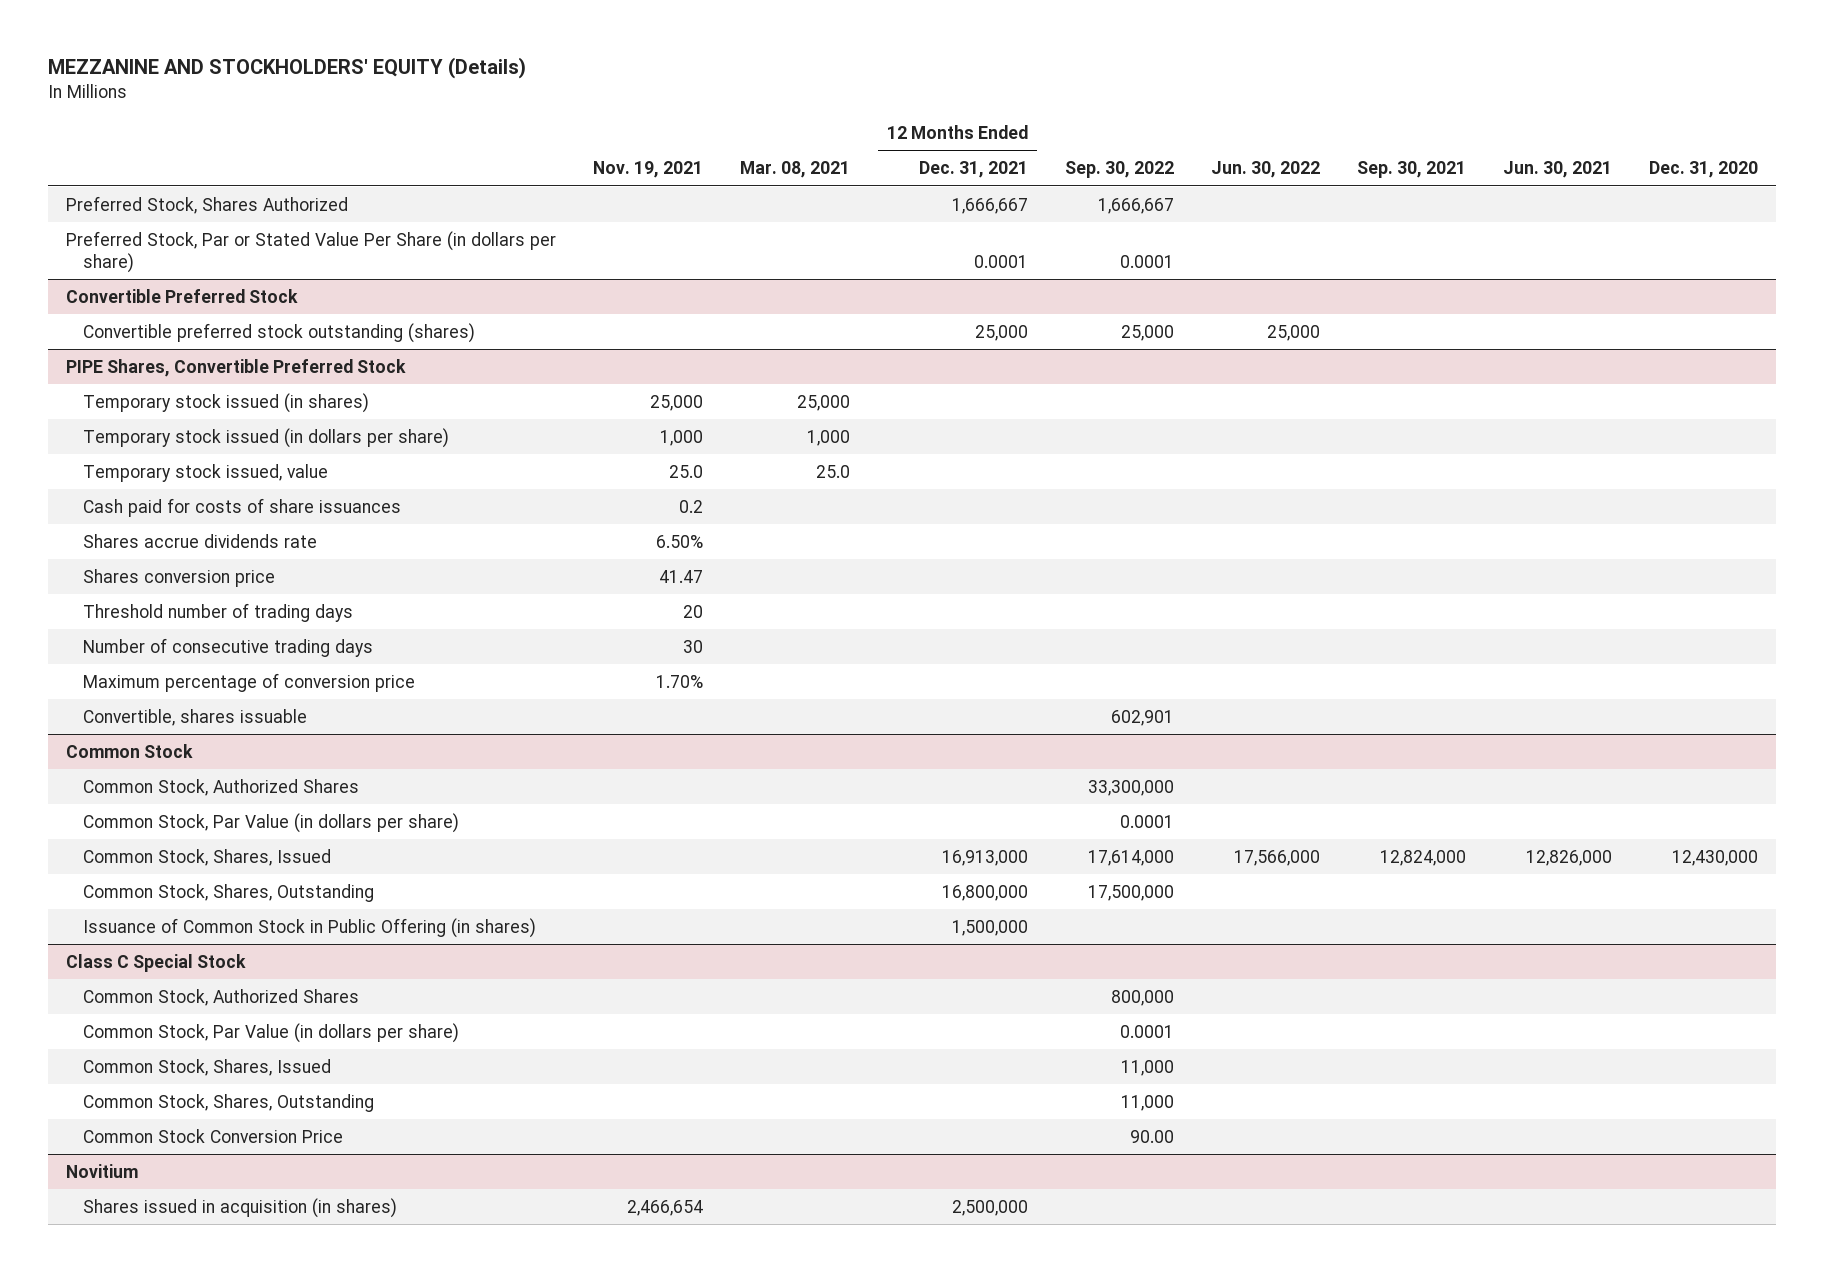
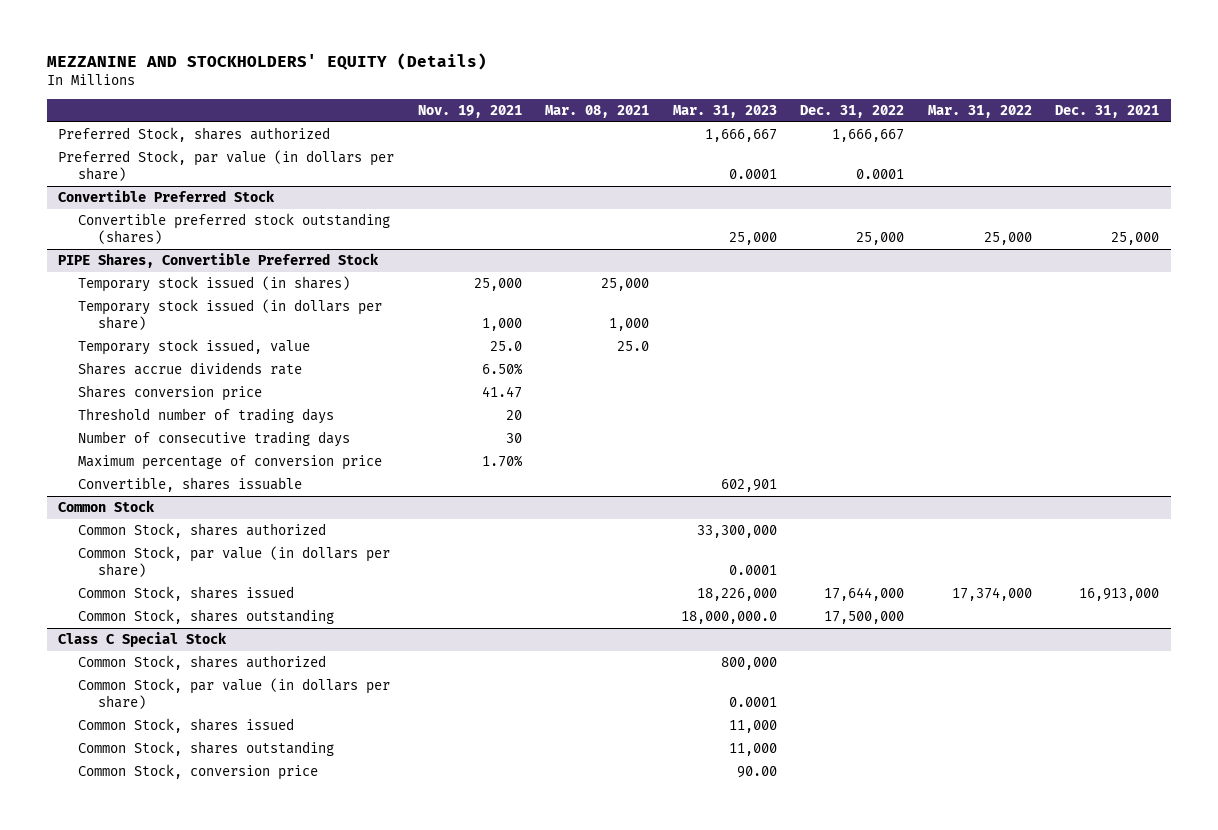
- | Nov. 19, 2021 | Mar. 08, 2021 | 12 Months Ended Dec. 31, 2021 | Sep. 30, 2022 | Jun. 30, 2022 | Sep. 30, 2021 | Jun. 30, 2021 | Dec. 31, 2020
+ | Nov. 19, 2021 | Mar. 08, 2021 | Mar. 31, 2023 | Dec. 31, 2022 | Mar. 31, 2022 | Dec. 31, 2021
- Preferred Stock, Shares Authorized | | | 1,666,667 | 1,666,667 | | | |
- Preferred Stock, Par or Stated Value Per Share (in dollars per share) | | | 0.0001 | 0.0001 | | | |
+ Preferred Stock, shares authorized | | | 1,666,667 | 1,666,667 | |
+ Preferred Stock, par value (in dollars per share) | | | 0.0001 | 0.0001 | |
@ PIPE Shares, Convertible Preferred Stock
- Cash paid for costs of share issuances | 0.2 | | | | | | |
@ Common Stock
- Common Stock, Authorized Shares | | | | 33,300,000 | | | |
- Common Stock, Par Value (in dollars per share) | | | | 0.0001 | | | |
- Common Stock, Shares, Issued | | | 16,913,000 | 17,614,000 | 17,566,000 | 12,824,000 | 12,826,000 | 12,430,000
- Common Stock, Shares, Outstanding | | | 16,800,000 | 17,500,000 | | | |
- Issuance of Common Stock in Public Offering (in shares) | | | 1,500,000 | | | | |
+ Common Stock, shares authorized | | | 33,300,000 | | |
+ Common Stock, par value (in dollars per share) | | | 0.0001 | | |
+ Common Stock, shares issued | | | 18,226,000 | 17,644,000 | 17,374,000 | 16,913,000
+ Common Stock, shares outstanding | | | 18,000,000.0 | 17,500,000 | |
@ Class C Special Stock
- Common Stock, Authorized Shares | | | | 800,000 | | | |
- Common Stock, Par Value (in dollars per share) | | | | 0.0001 | | | |
- Common Stock, Shares, Issued | | | | 11,000 | | | |
- Common Stock, Shares, Outstanding | | | | 11,000 | | | |
- Common Stock Conversion Price | | | | 90.00 | | | |
- Novitium
- Shares issued in acquisition (in shares) | 2,466,654 | | 2,500,000 | | | | |
@ Class C Special Stock
+ Common Stock, shares authorized | | | 800,000 | | |
+ Common Stock, par value (in dollars per share) | | | 0.0001 | | |
+ Common Stock, shares issued | | | 11,000 | | |
+ Common Stock, shares outstanding | | | 11,000 | | |
+ Common Stock, conversion price | | | 90.00 | | |

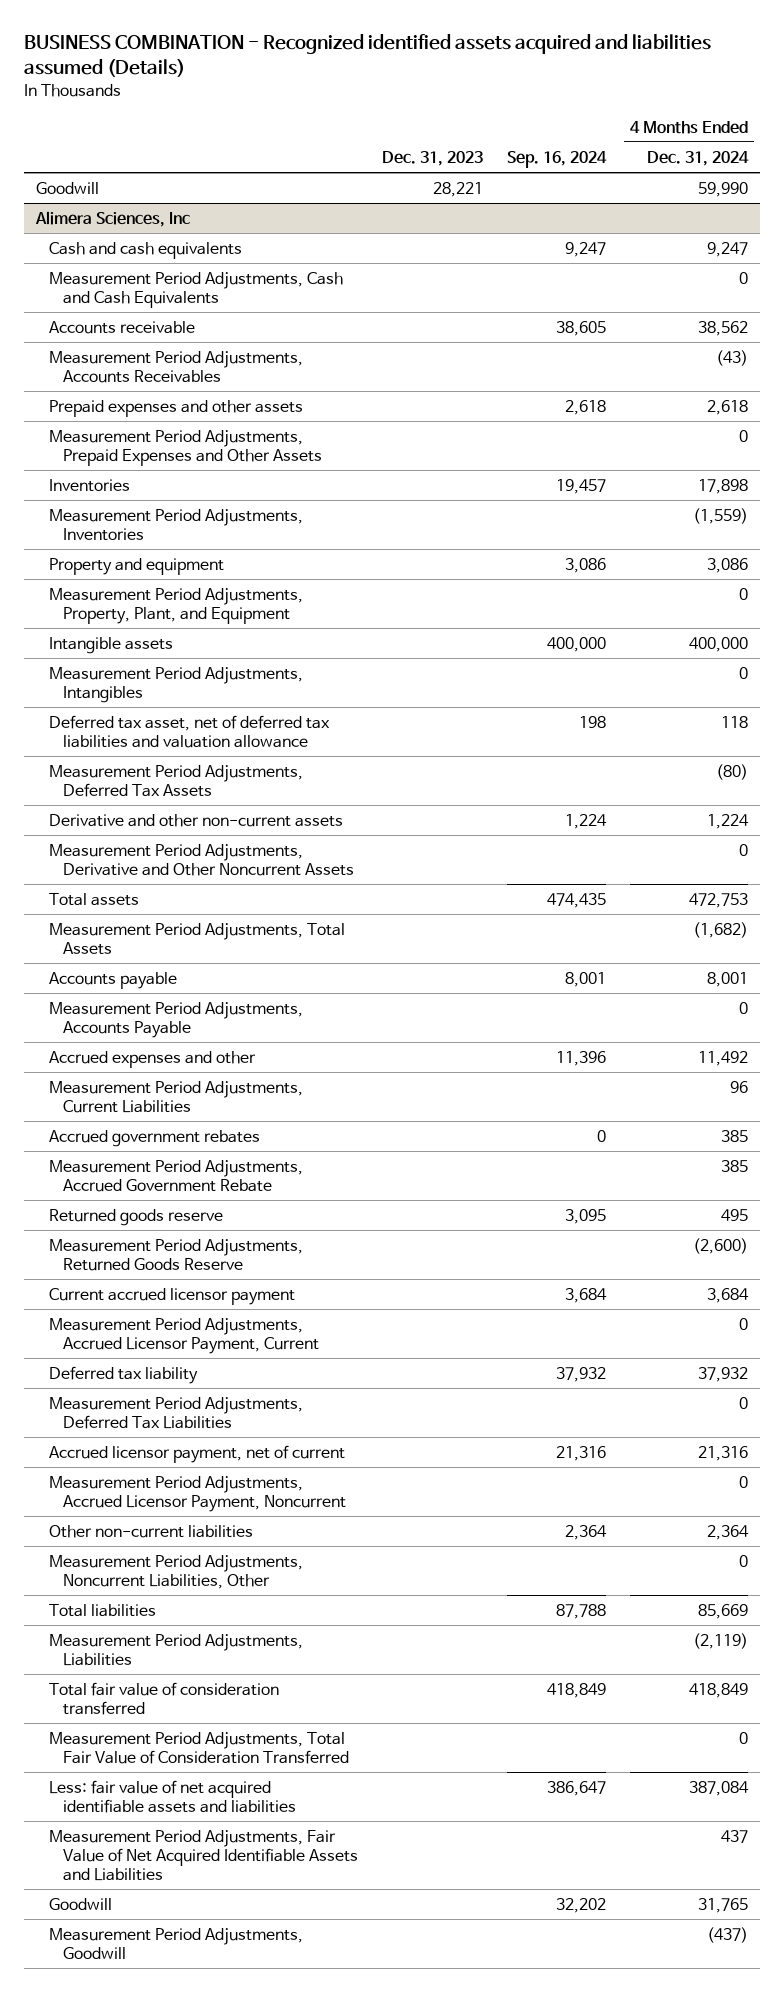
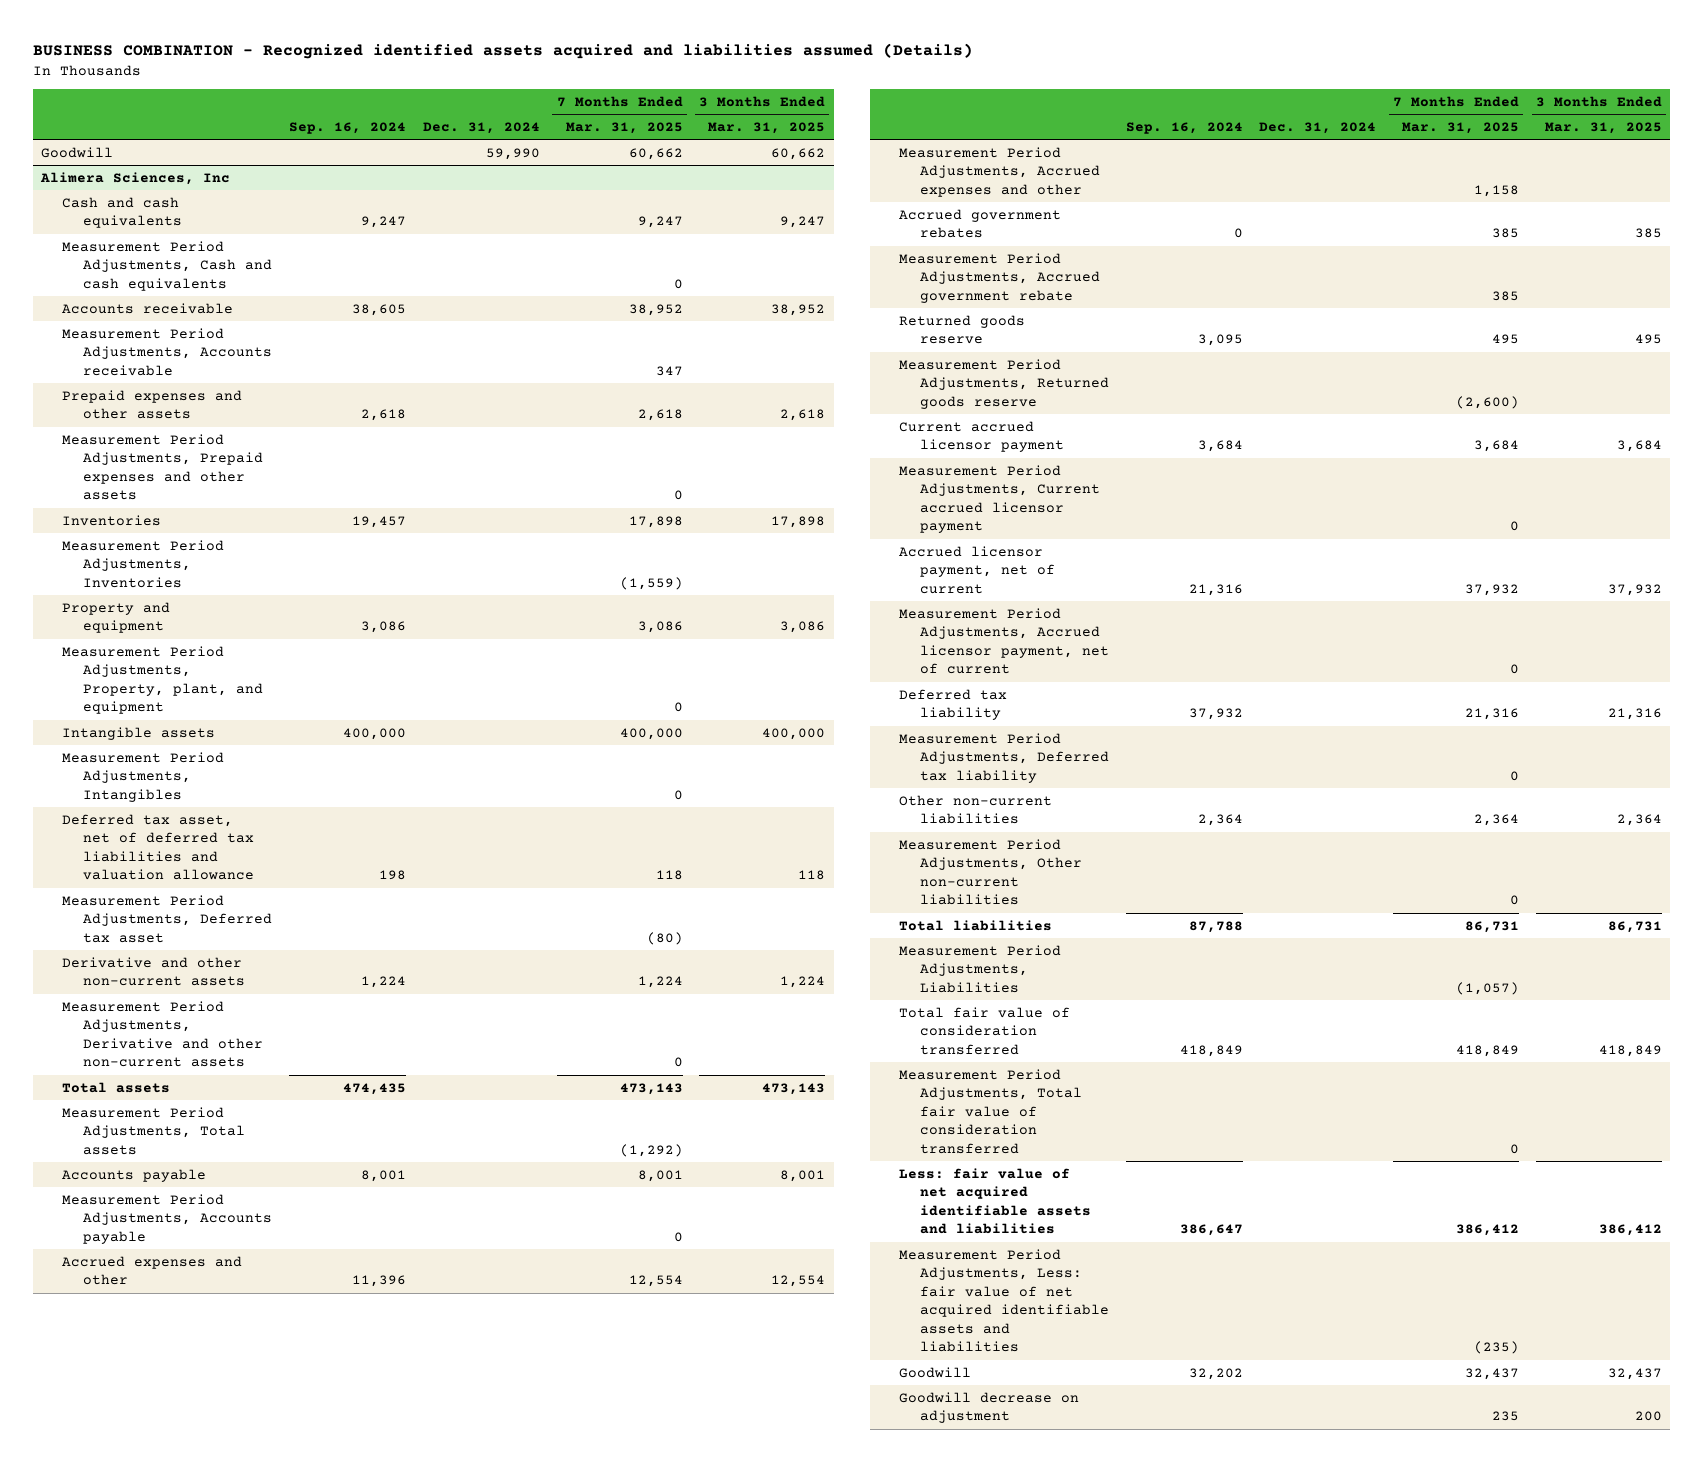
- | Dec. 31, 2023 | Sep. 16, 2024 | 4 Months Ended Dec. 31, 2024
+ | Sep. 16, 2024 | Dec. 31, 2024 | 7 Months Ended Mar. 31, 2025 | 3 Months Ended Mar. 31, 2025
@ Alimera Sciences, Inc
- Measurement Period Adjustments, Cash and Cash Equivalents | | | 0
+ Measurement Period Adjustments, Cash and cash equivalents | | | 0 |
- Measurement Period Adjustments, Accounts Receivables | | | (43)
+ Measurement Period Adjustments, Accounts receivable | | | 347 |
- Measurement Period Adjustments, Prepaid Expenses and Other Assets | | | 0
+ Measurement Period Adjustments, Prepaid expenses and other assets | | | 0 |
- Measurement Period Adjustments, Property, Plant, and Equipment | | | 0
+ Measurement Period Adjustments, Property, plant, and equipment | | | 0 |
- Measurement Period Adjustments, Deferred Tax Assets | | | (80)
+ Measurement Period Adjustments, Deferred tax asset | | | (80) |
- Measurement Period Adjustments, Derivative and Other Noncurrent Assets | | | 0
+ Measurement Period Adjustments, Derivative and other non-current assets | | | 0 |
- Measurement Period Adjustments, Total Assets | | | (1,682)
+ Measurement Period Adjustments, Total assets | | | (1,292) |
- Measurement Period Adjustments, Accounts Payable | | | 0
+ Measurement Period Adjustments, Accounts payable | | | 0 |
- Measurement Period Adjustments, Current Liabilities | | | 96
+ Measurement Period Adjustments, Accrued expenses and other | | | 1,158 |
- Measurement Period Adjustments, Accrued Government Rebate | | | 385
+ Measurement Period Adjustments, Accrued government rebate | | | 385 |
- Measurement Period Adjustments, Returned Goods Reserve | | | (2,600)
+ Measurement Period Adjustments, Returned goods reserve | | | (2,600) |
- Measurement Period Adjustments, Accrued Licensor Payment, Current | | | 0
- Measurement Period Adjustments, Deferred Tax Liabilities | | | 0
+ Measurement Period Adjustments, Current accrued licensor payment | | | 0 |
- Measurement Period Adjustments, Accrued Licensor Payment, Noncurrent | | | 0
+ Measurement Period Adjustments, Accrued licensor payment, net of current | | | 0 |
moved down: Deferred tax liability | 37,932 | | 21,316 | 21,316
+ Measurement Period Adjustments, Deferred tax liability | | | 0 |
- Measurement Period Adjustments, Noncurrent Liabilities, Other | | | 0
+ Measurement Period Adjustments, Other non-current liabilities | | | 0 |
- Measurement Period Adjustments, Total Fair Value of Consideration Transferred | | | 0
+ Measurement Period Adjustments, Total fair value of consideration transferred | | | 0 |
- Measurement Period Adjustments, Fair Value of Net Acquired Identifiable Assets and Liabilities | | | 437
+ Measurement Period Adjustments, Less: fair value of net acquired identifiable assets and liabilities | | | (235) |
- Measurement Period Adjustments, Goodwill | | | (437)
+ Goodwill decrease on adjustment | | | 235 | 200

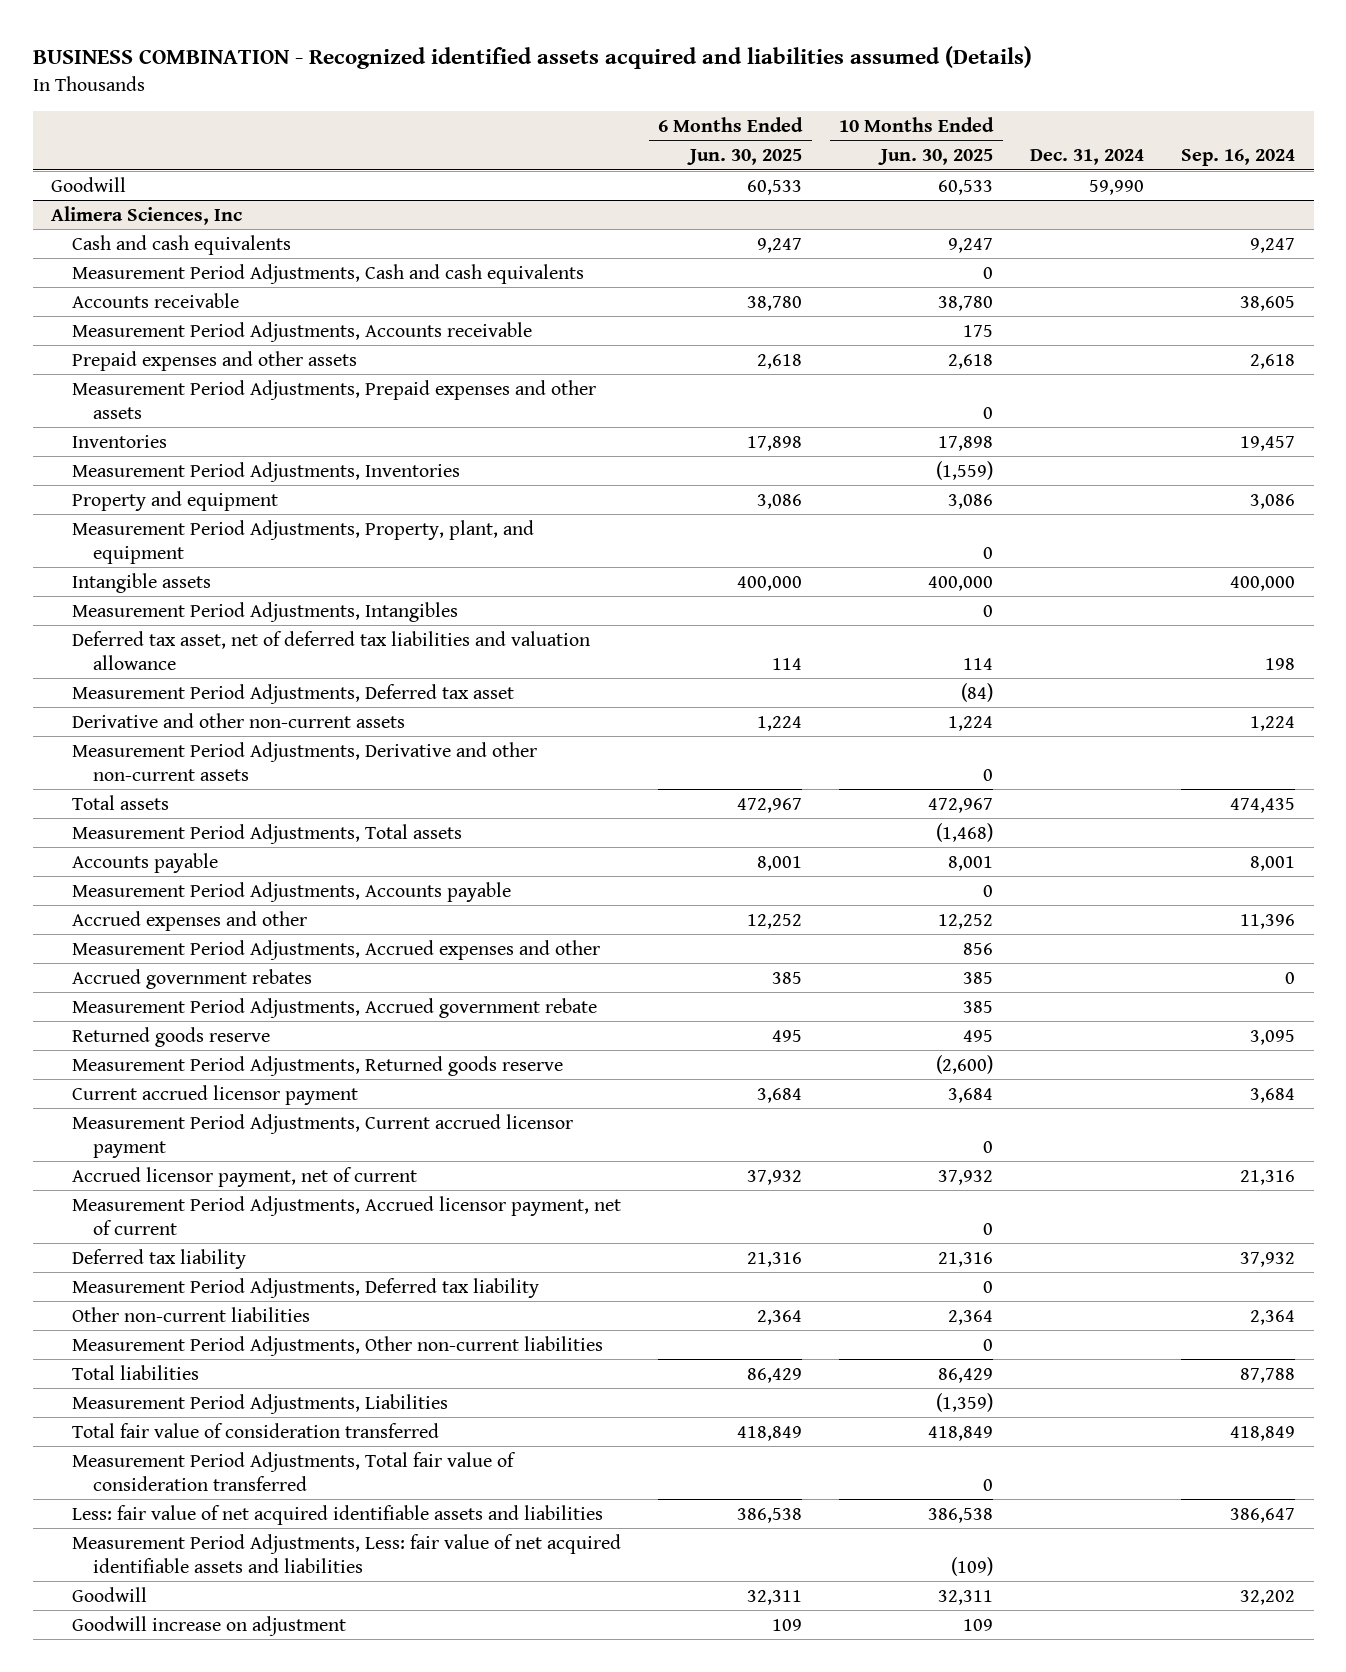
- | Sep. 16, 2024 | Dec. 31, 2024 | 7 Months Ended Mar. 31, 2025 | 3 Months Ended Mar. 31, 2025
+ | 6 Months Ended Jun. 30, 2025 | 10 Months Ended Jun. 30, 2025 | Dec. 31, 2024 | Sep. 16, 2024
@ Alimera Sciences, Inc
- Goodwill decrease on adjustment | | | 235 | 200
+ Goodwill increase on adjustment | 109 | 109 | |

